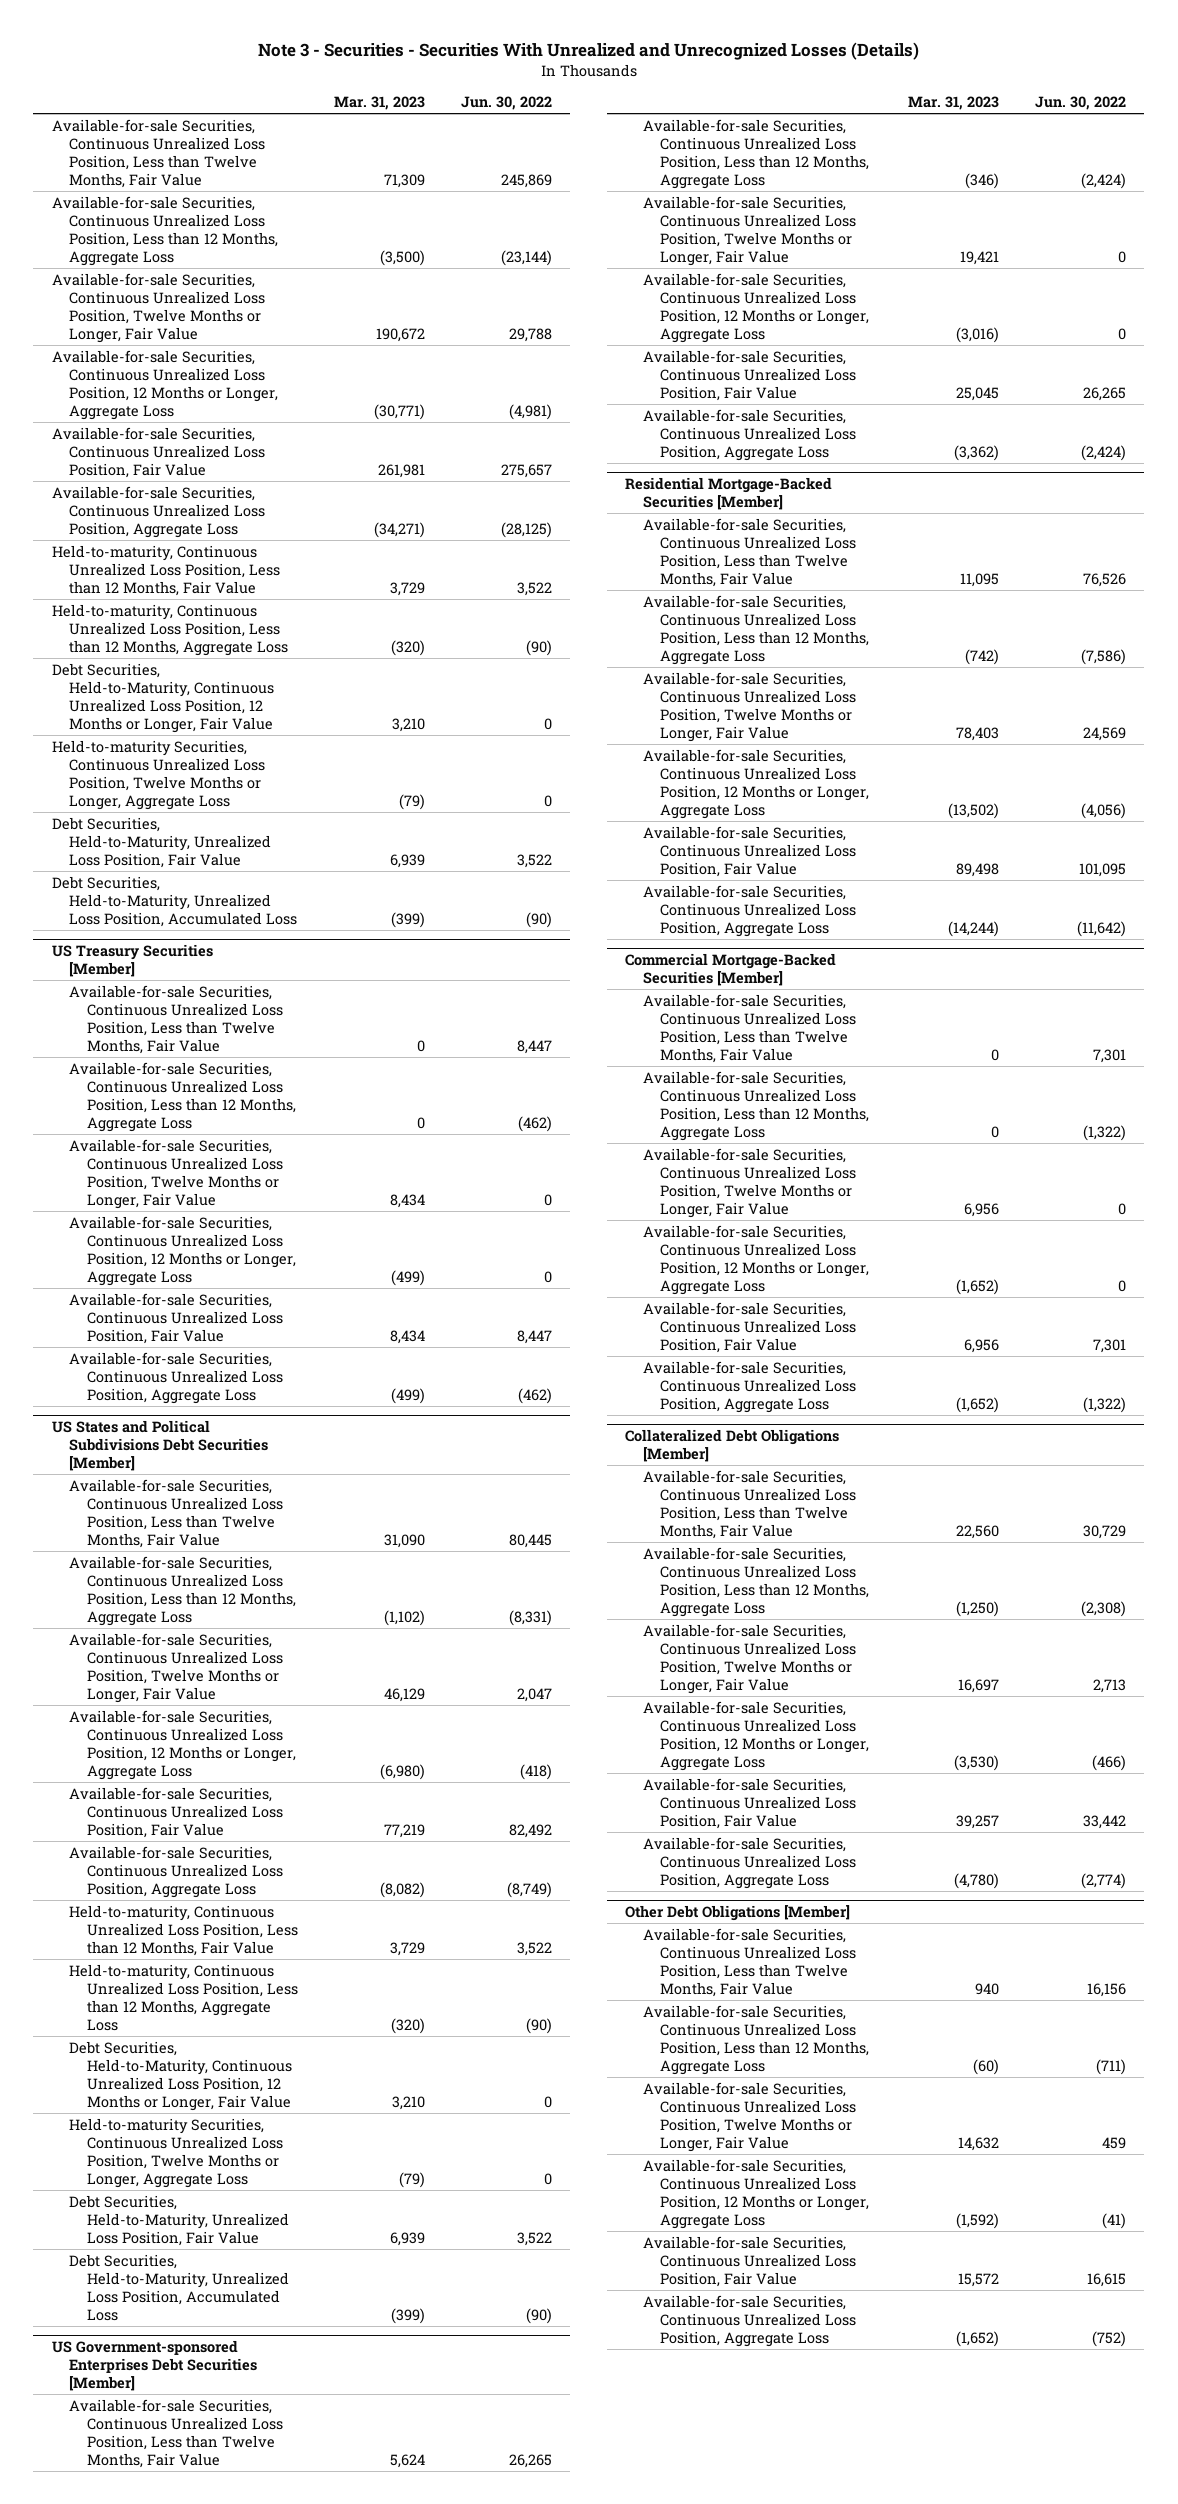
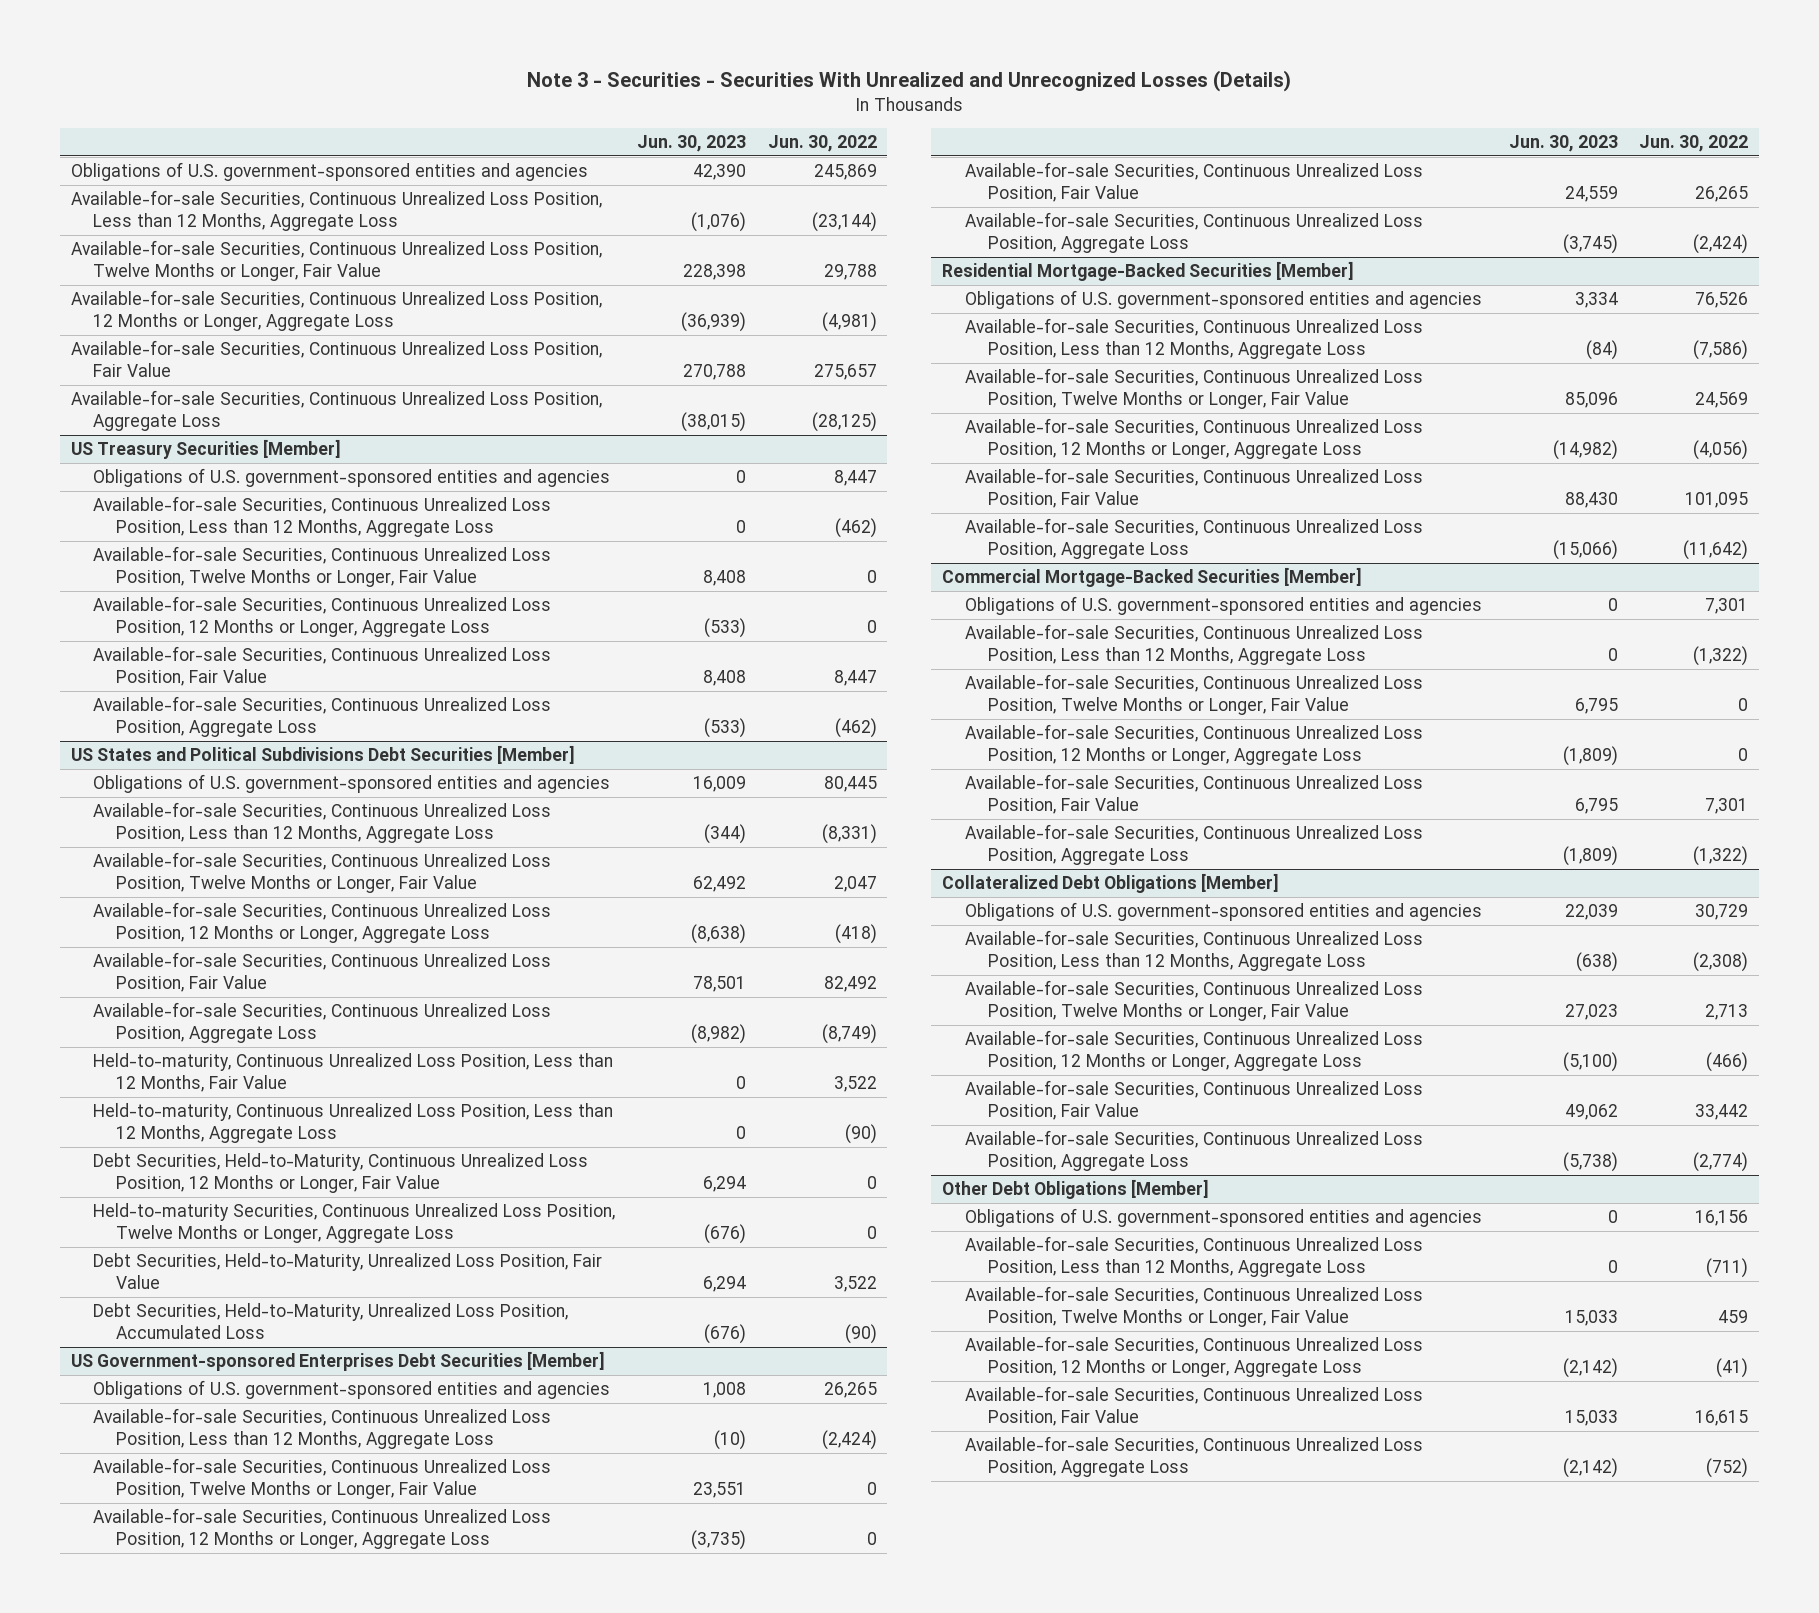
- | Mar. 31, 2023 | Jun. 30, 2022
+ | Jun. 30, 2023 | Jun. 30, 2022
- Available-for-sale Securities, Continuous Unrealized Loss Position, Less than Twelve Months, Fair Value | 71,309 | 245,869
+ Obligations of U.S. government-sponsored entities and agencies | 42,390 | 245,869
- Held-to-maturity, Continuous Unrealized Loss Position, Less than 12 Months, Fair Value | 3,729 | 3,522
- Held-to-maturity, Continuous Unrealized Loss Position, Less than 12 Months, Aggregate Loss | (320) | (90)
- Debt Securities, Held-to-Maturity, Continuous Unrealized Loss Position, 12 Months or Longer, Fair Value | 3,210 | 0
- Held-to-maturity Securities, Continuous Unrealized Loss Position, Twelve Months or Longer, Aggregate Loss | (79) | 0
- Debt Securities, Held-to-Maturity, Unrealized Loss Position, Fair Value | 6,939 | 3,522
- Debt Securities, Held-to-Maturity, Unrealized Loss Position, Accumulated Loss | (399) | (90)
@ US Treasury Securities [Member]
- Available-for-sale Securities, Continuous Unrealized Loss Position, Less than Twelve Months, Fair Value | 0 | 8,447
+ Obligations of U.S. government-sponsored entities and agencies | 0 | 8,447
@ US States and Political Subdivisions Debt Securities [Member]
- Available-for-sale Securities, Continuous Unrealized Loss Position, Less than Twelve Months, Fair Value | 31,090 | 80,445
+ Obligations of U.S. government-sponsored entities and agencies | 16,009 | 80,445
@ US Government-sponsored Enterprises Debt Securities [Member]
- Available-for-sale Securities, Continuous Unrealized Loss Position, Less than Twelve Months, Fair Value | 5,624 | 26,265
+ Obligations of U.S. government-sponsored entities and agencies | 1,008 | 26,265
@ Residential Mortgage-Backed Securities [Member]
- Available-for-sale Securities, Continuous Unrealized Loss Position, Less than Twelve Months, Fair Value | 11,095 | 76,526
+ Obligations of U.S. government-sponsored entities and agencies | 3,334 | 76,526
@ Commercial Mortgage-Backed Securities [Member]
- Available-for-sale Securities, Continuous Unrealized Loss Position, Less than Twelve Months, Fair Value | 0 | 7,301
+ Obligations of U.S. government-sponsored entities and agencies | 0 | 7,301
@ Collateralized Debt Obligations [Member]
- Available-for-sale Securities, Continuous Unrealized Loss Position, Less than Twelve Months, Fair Value | 22,560 | 30,729
+ Obligations of U.S. government-sponsored entities and agencies | 22,039 | 30,729
@ Other Debt Obligations [Member]
- Available-for-sale Securities, Continuous Unrealized Loss Position, Less than Twelve Months, Fair Value | 940 | 16,156
+ Obligations of U.S. government-sponsored entities and agencies | 0 | 16,156

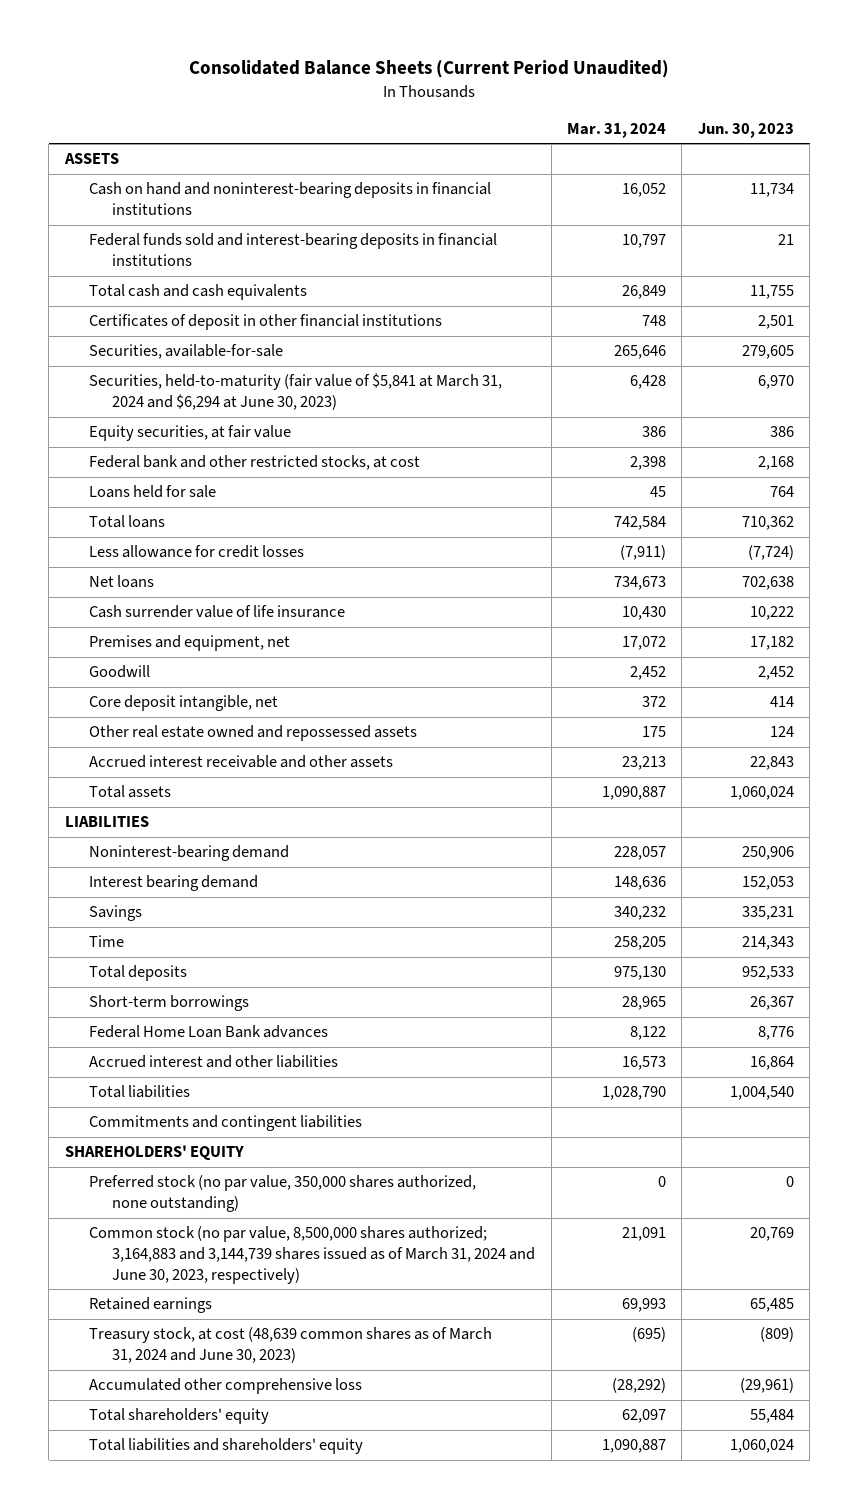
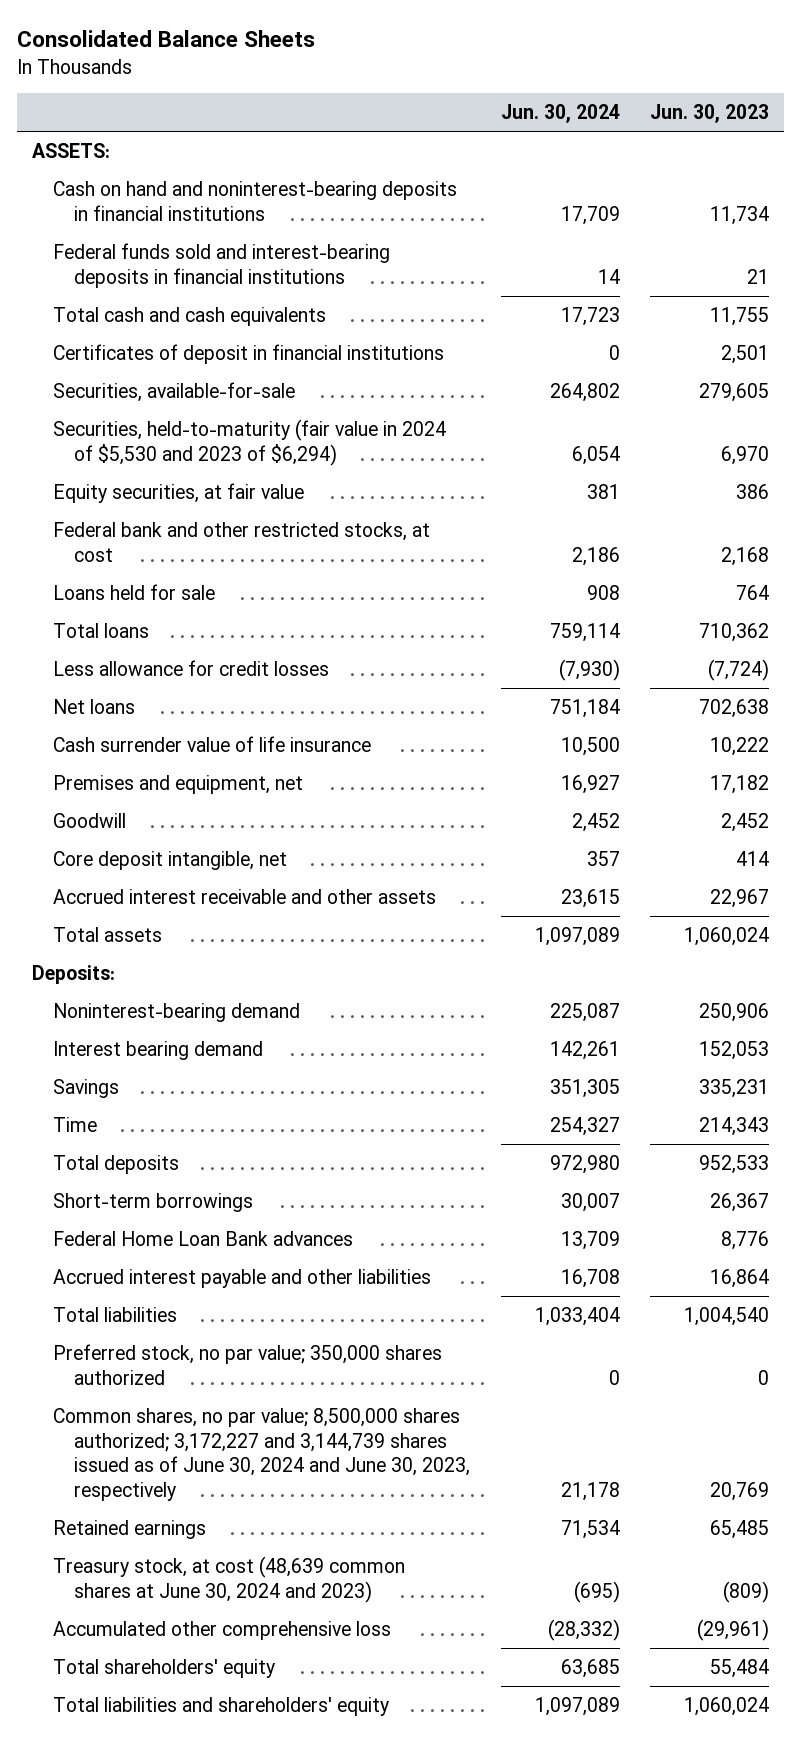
- Consolidated Balance Sheets (Current Period Unaudited)
+ Consolidated Balance Sheets
- | Mar. 31, 2024 | Jun. 30, 2023
+ | Jun. 30, 2024 | Jun. 30, 2023
- ASSETS
+ ASSETS:
- Certificates of deposit in other financial institutions | 748 | 2,501
+ Certificates of deposit in financial institutions | 0 | 2,501
- Securities, held-to-maturity (fair value of $5,841 at March 31, 2024 and $6,294 at June 30, 2023) | 6,428 | 6,970
+ Securities, held-to-maturity (fair value in 2024 of $5,530 and 2023 of $6,294) | 6,054 | 6,970
- Other real estate owned and repossessed assets | 175 | 124
- Accrued interest receivable and other assets | 23,213 | 22,843
+ Accrued interest receivable and other assets | 23,615 | 22,967
- LIABILITIES
+ Deposits:
- Accrued interest and other liabilities | 16,573 | 16,864
+ Accrued interest payable and other liabilities | 16,708 | 16,864
- Commitments and contingent liabilities
- SHAREHOLDERS' EQUITY
- Preferred stock (no par value, 350,000 shares authorized, none outstanding) | 0 | 0
- Common stock (no par value, 8,500,000 shares authorized; 3,164,883 and 3,144,739 shares issued as of March 31, 2024 and June 30, 2023, respectively) | 21,091 | 20,769
+ Preferred stock, no par value; 350,000 shares authorized | 0 | 0
+ Common shares, no par value; 8,500,000 shares authorized; 3,172,227 and 3,144,739 shares issued as of June 30, 2024 and June 30, 2023, respectively | 21,178 | 20,769
- Treasury stock, at cost (48,639 common shares as of March 31, 2024 and June 30, 2023) | (695) | (809)
+ Treasury stock, at cost (48,639 common shares at June 30, 2024 and 2023) | (695) | (809)

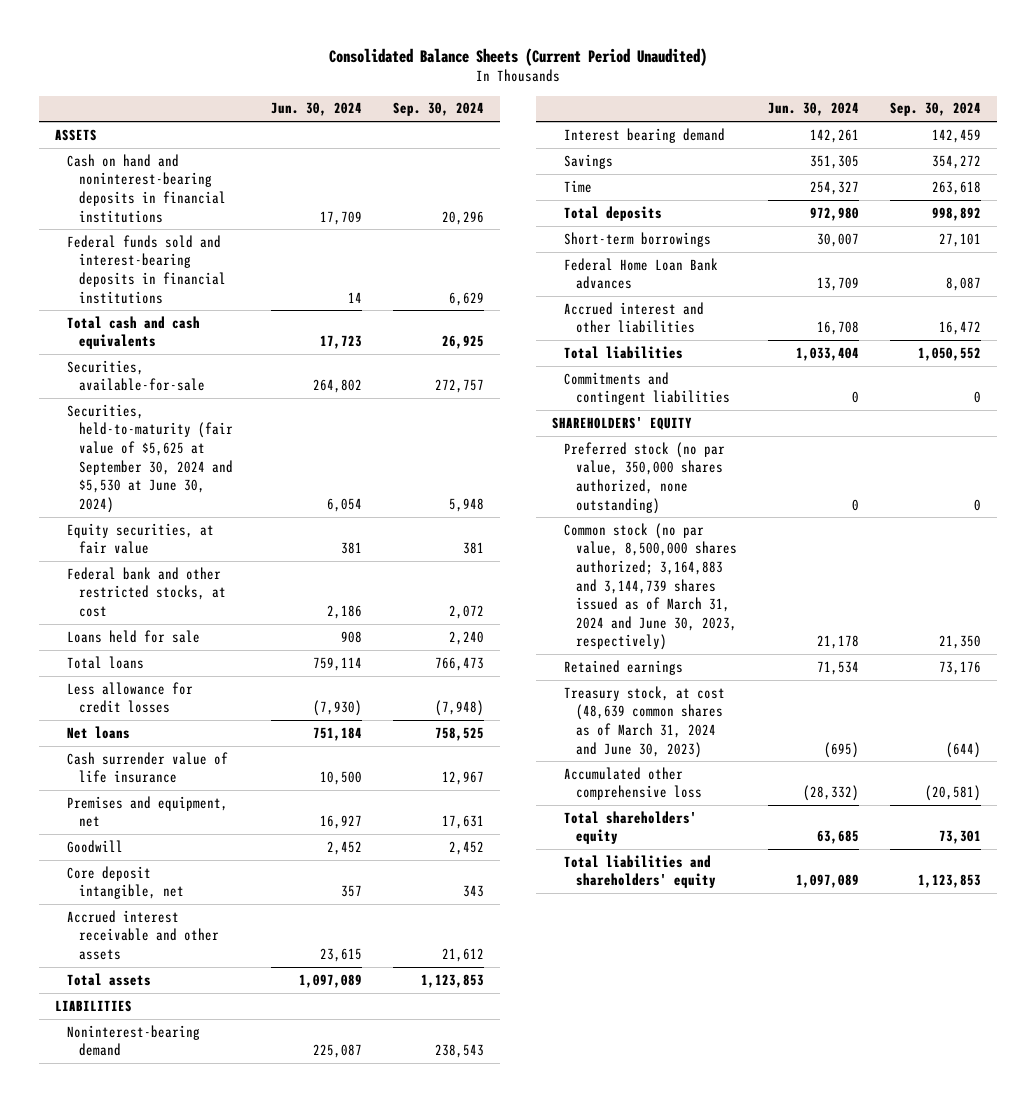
- Consolidated Balance Sheets
+ Consolidated Balance Sheets (Current Period Unaudited)
- | Jun. 30, 2024 | Jun. 30, 2023
+ | Jun. 30, 2024 | Sep. 30, 2024
- ASSETS:
+ ASSETS
- Certificates of deposit in financial institutions | 0 | 2,501
- Securities, held-to-maturity (fair value in 2024 of $5,530 and 2023 of $6,294) | 6,054 | 6,970
+ Securities, held-to-maturity (fair value of $5,625 at September 30, 2024 and $5,530 at June 30, 2024) | 6,054 | 5,948
- Deposits:
+ LIABILITIES
- Accrued interest payable and other liabilities | 16,708 | 16,864
+ Accrued interest and other liabilities | 16,708 | 16,472
- Preferred stock, no par value; 350,000 shares authorized | 0 | 0
- Common shares, no par value; 8,500,000 shares authorized; 3,172,227 and 3,144,739 shares issued as of June 30, 2024 and June 30, 2023, respectively | 21,178 | 20,769
+ Commitments and contingent liabilities | 0 | 0
+ SHAREHOLDERS' EQUITY
+ Preferred stock (no par value, 350,000 shares authorized, none outstanding) | 0 | 0
+ Common stock (no par value, 8,500,000 shares authorized; 3,164,883 and 3,144,739 shares issued as of March 31, 2024 and June 30, 2023, respectively) | 21,178 | 21,350
- Treasury stock, at cost (48,639 common shares at June 30, 2024 and 2023) | (695) | (809)
+ Treasury stock, at cost (48,639 common shares as of March 31, 2024 and June 30, 2023) | (695) | (644)

